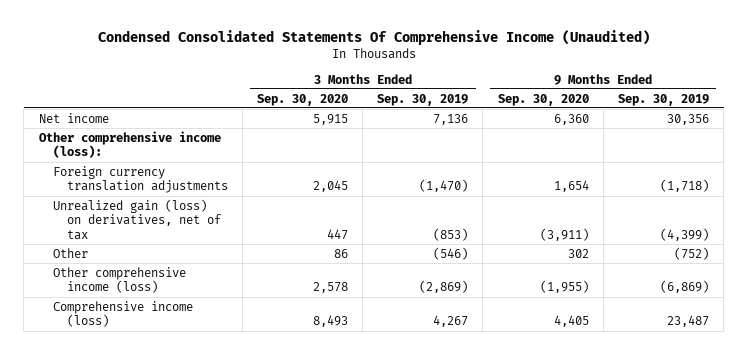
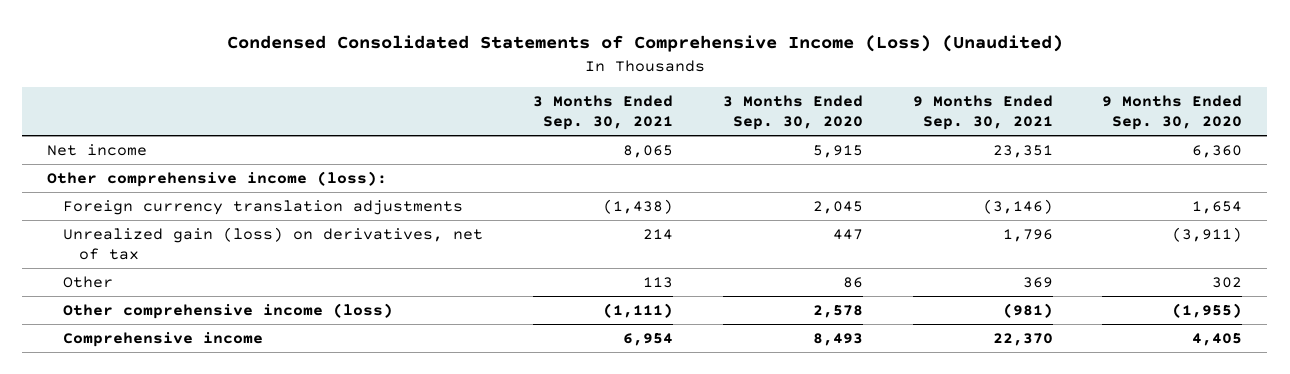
- Condensed Consolidated Statements Of Comprehensive Income (Unaudited)
+ Condensed Consolidated Statements of Comprehensive Income (Loss) (Unaudited)
- | 3 Months Ended Sep. 30, 2020 | 3 Months Ended Sep. 30, 2019 | 9 Months Ended Sep. 30, 2020 | 9 Months Ended Sep. 30, 2019
+ | 3 Months Ended Sep. 30, 2021 | 3 Months Ended Sep. 30, 2020 | 9 Months Ended Sep. 30, 2021 | 9 Months Ended Sep. 30, 2020
- Comprehensive income (loss) | 8,493 | 4,267 | 4,405 | 23,487
+ Comprehensive income | 6,954 | 8,493 | 22,370 | 4,405

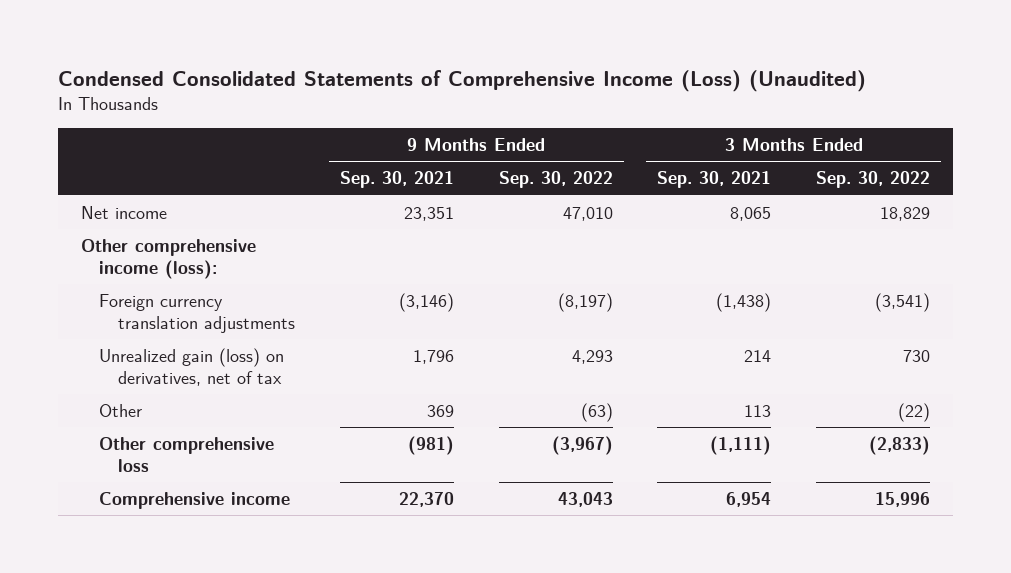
- | 3 Months Ended Sep. 30, 2021 | 3 Months Ended Sep. 30, 2020 | 9 Months Ended Sep. 30, 2021 | 9 Months Ended Sep. 30, 2020
+ | 9 Months Ended Sep. 30, 2021 | 9 Months Ended Sep. 30, 2022 | 3 Months Ended Sep. 30, 2021 | 3 Months Ended Sep. 30, 2022
- Other comprehensive income (loss) | (1,111) | 2,578 | (981) | (1,955)
+ Other comprehensive loss | (981) | (3,967) | (1,111) | (2,833)

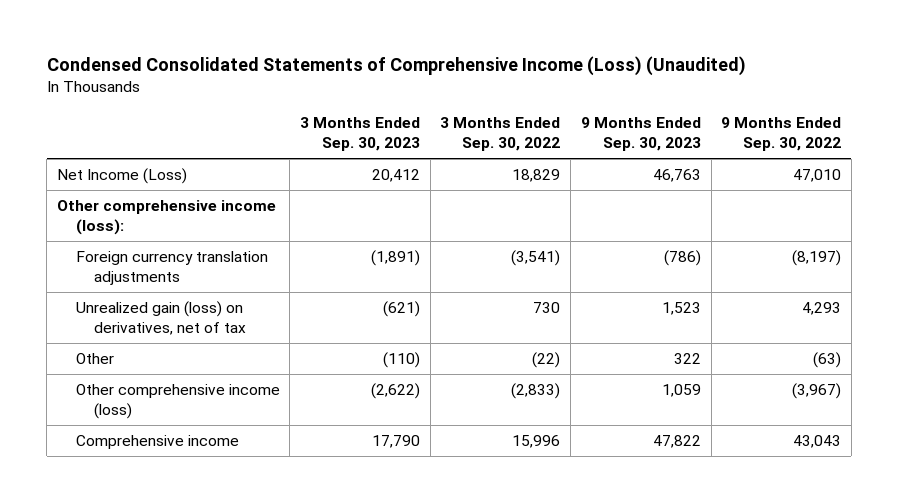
- | 9 Months Ended Sep. 30, 2021 | 9 Months Ended Sep. 30, 2022 | 3 Months Ended Sep. 30, 2021 | 3 Months Ended Sep. 30, 2022
+ | 3 Months Ended Sep. 30, 2023 | 3 Months Ended Sep. 30, 2022 | 9 Months Ended Sep. 30, 2023 | 9 Months Ended Sep. 30, 2022
- Net income | 23,351 | 47,010 | 8,065 | 18,829
+ Net Income (Loss) | 20,412 | 18,829 | 46,763 | 47,010
- Other comprehensive loss | (981) | (3,967) | (1,111) | (2,833)
+ Other comprehensive income (loss) | (2,622) | (2,833) | 1,059 | (3,967)

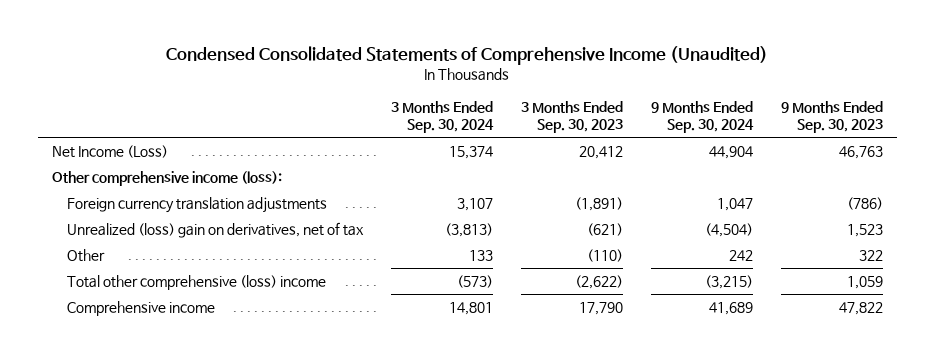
- Condensed Consolidated Statements of Comprehensive Income (Loss) (Unaudited)
+ Condensed Consolidated Statements of Comprehensive Income (Unaudited)
- | 3 Months Ended Sep. 30, 2023 | 3 Months Ended Sep. 30, 2022 | 9 Months Ended Sep. 30, 2023 | 9 Months Ended Sep. 30, 2022
+ | 3 Months Ended Sep. 30, 2024 | 3 Months Ended Sep. 30, 2023 | 9 Months Ended Sep. 30, 2024 | 9 Months Ended Sep. 30, 2023
- Unrealized gain (loss) on derivatives, net of tax | (621) | 730 | 1,523 | 4,293
+ Unrealized (loss) gain on derivatives, net of tax | (3,813) | (621) | (4,504) | 1,523
- Other comprehensive income (loss) | (2,622) | (2,833) | 1,059 | (3,967)
+ Total other comprehensive (loss) income | (573) | (2,622) | (3,215) | 1,059

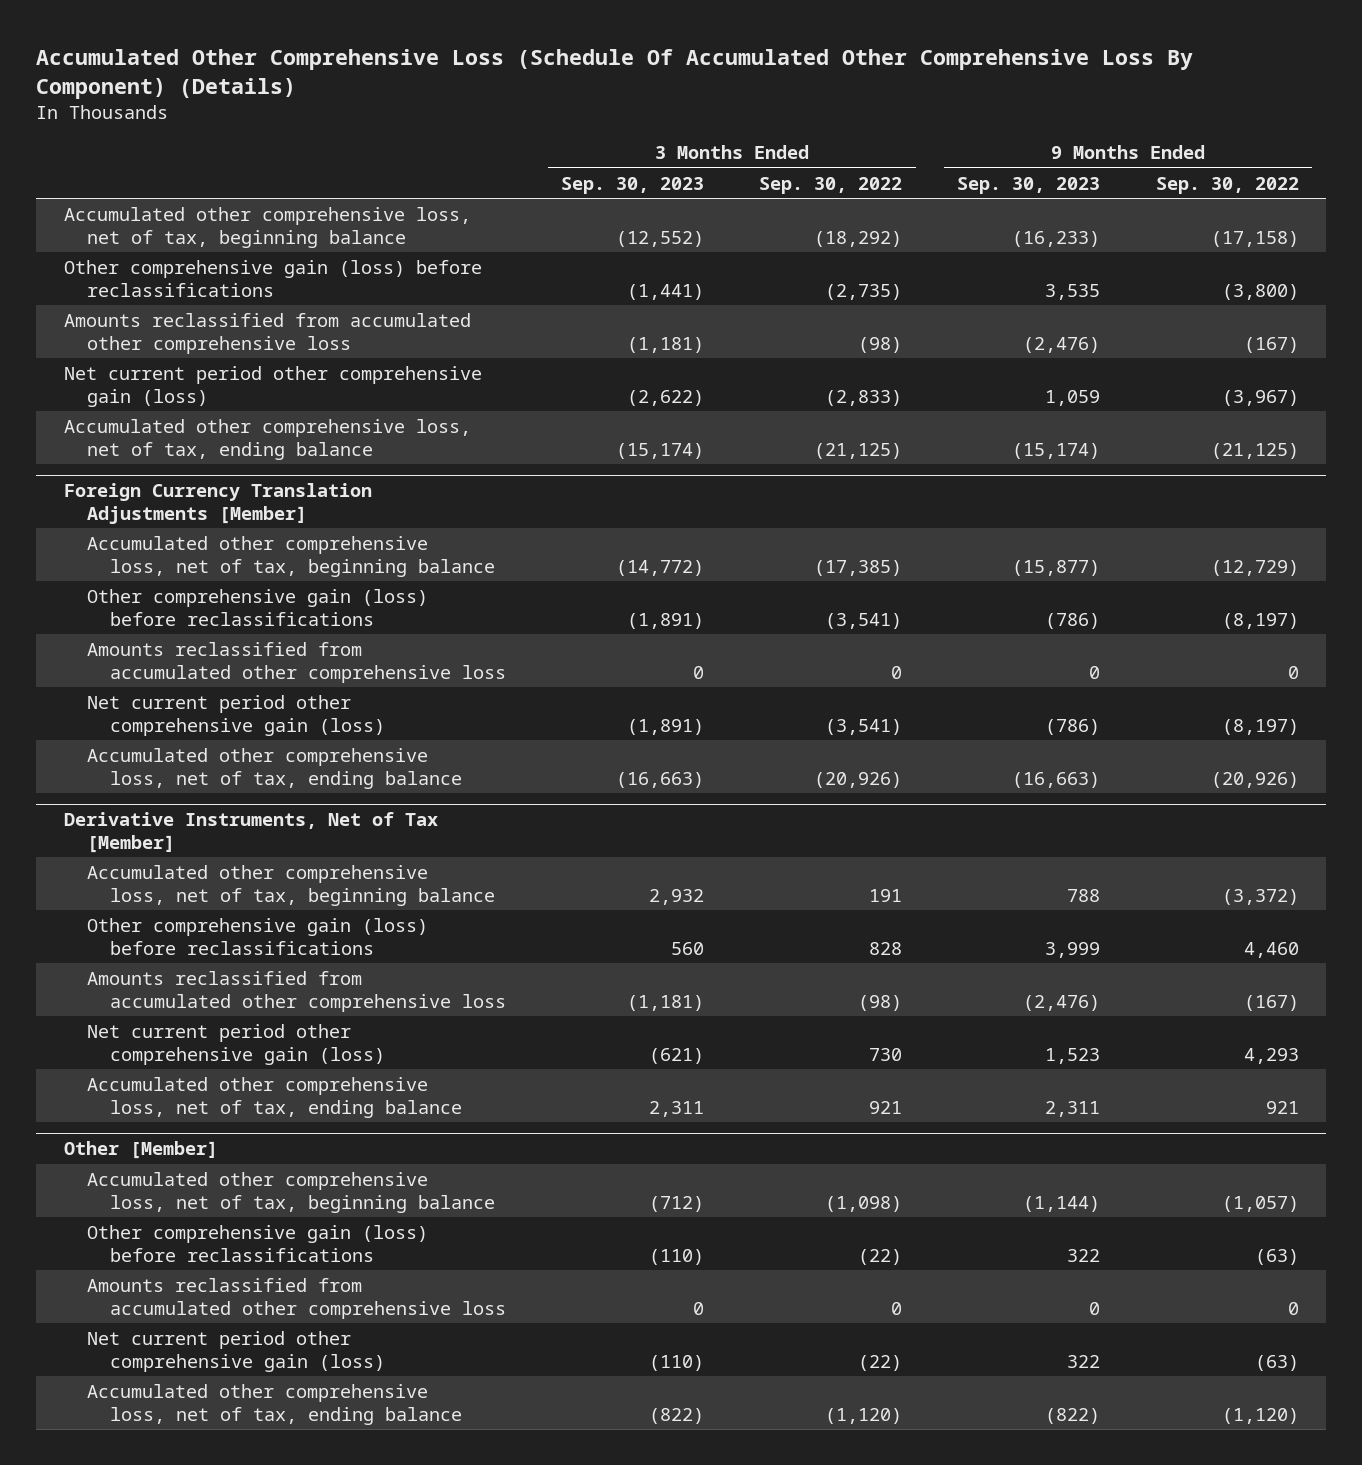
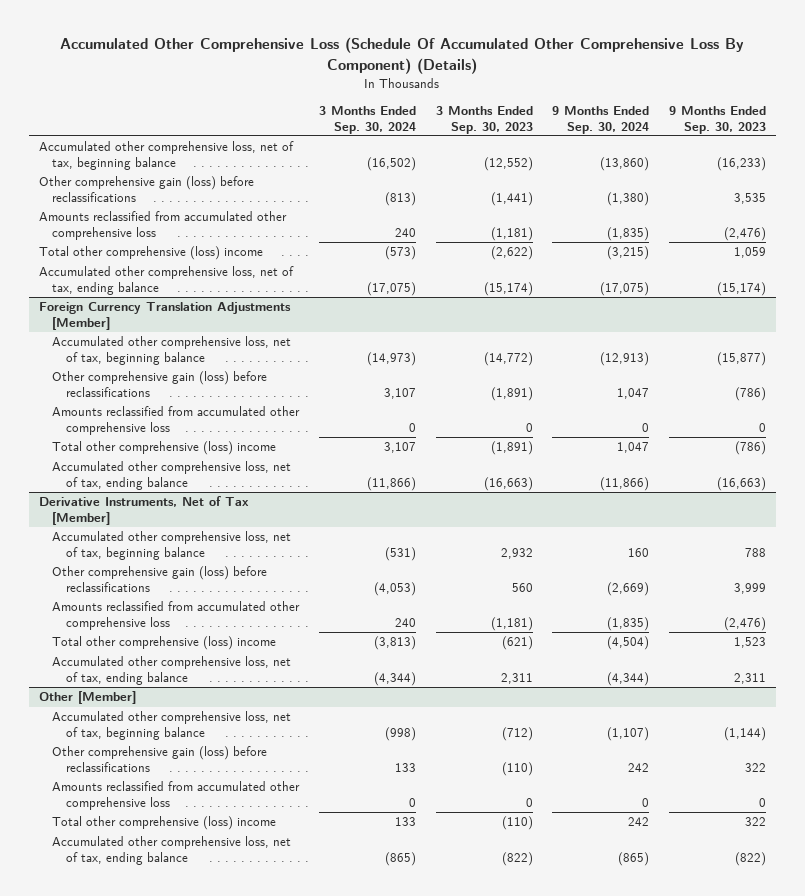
- | 3 Months Ended Sep. 30, 2023 | 3 Months Ended Sep. 30, 2022 | 9 Months Ended Sep. 30, 2023 | 9 Months Ended Sep. 30, 2022
+ | 3 Months Ended Sep. 30, 2024 | 3 Months Ended Sep. 30, 2023 | 9 Months Ended Sep. 30, 2024 | 9 Months Ended Sep. 30, 2023
- Net current period other comprehensive gain (loss) | (2,622) | (2,833) | 1,059 | (3,967)
+ Total other comprehensive (loss) income | (573) | (2,622) | (3,215) | 1,059
@ Foreign Currency Translation Adjustments [Member]
- Net current period other comprehensive gain (loss) | (1,891) | (3,541) | (786) | (8,197)
+ Total other comprehensive (loss) income | 3,107 | (1,891) | 1,047 | (786)
@ Derivative Instruments, Net of Tax [Member]
- Net current period other comprehensive gain (loss) | (621) | 730 | 1,523 | 4,293
+ Total other comprehensive (loss) income | (3,813) | (621) | (4,504) | 1,523
@ Other [Member]
- Net current period other comprehensive gain (loss) | (110) | (22) | 322 | (63)
+ Total other comprehensive (loss) income | 133 | (110) | 242 | 322

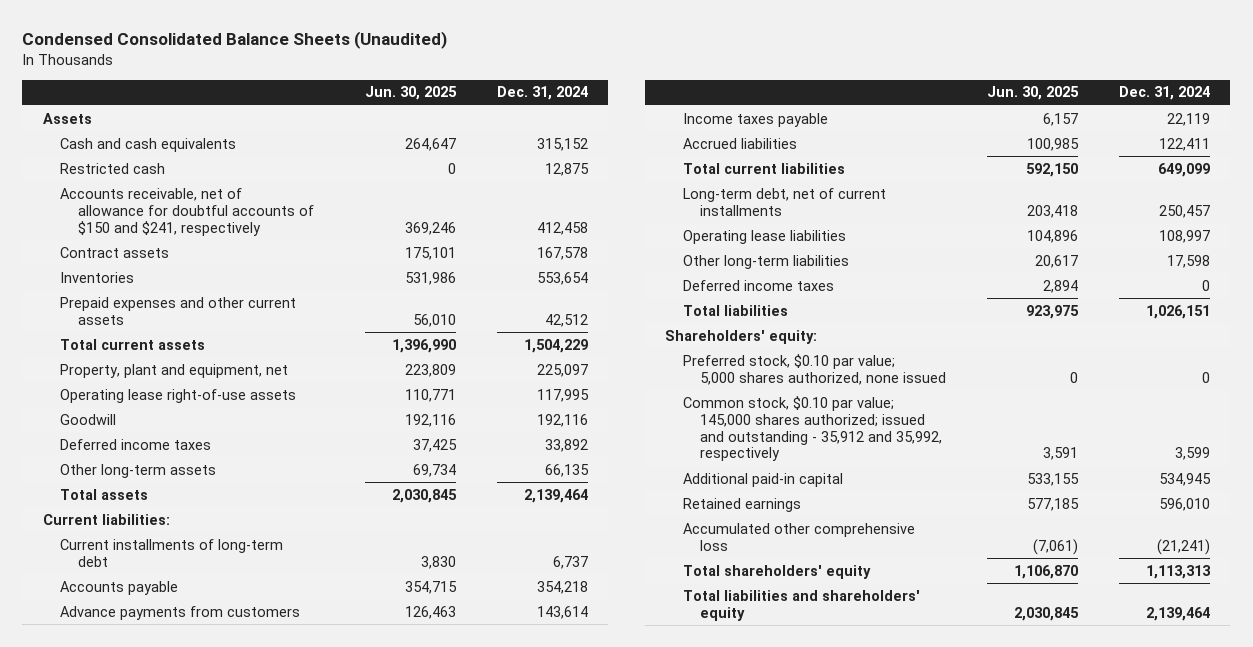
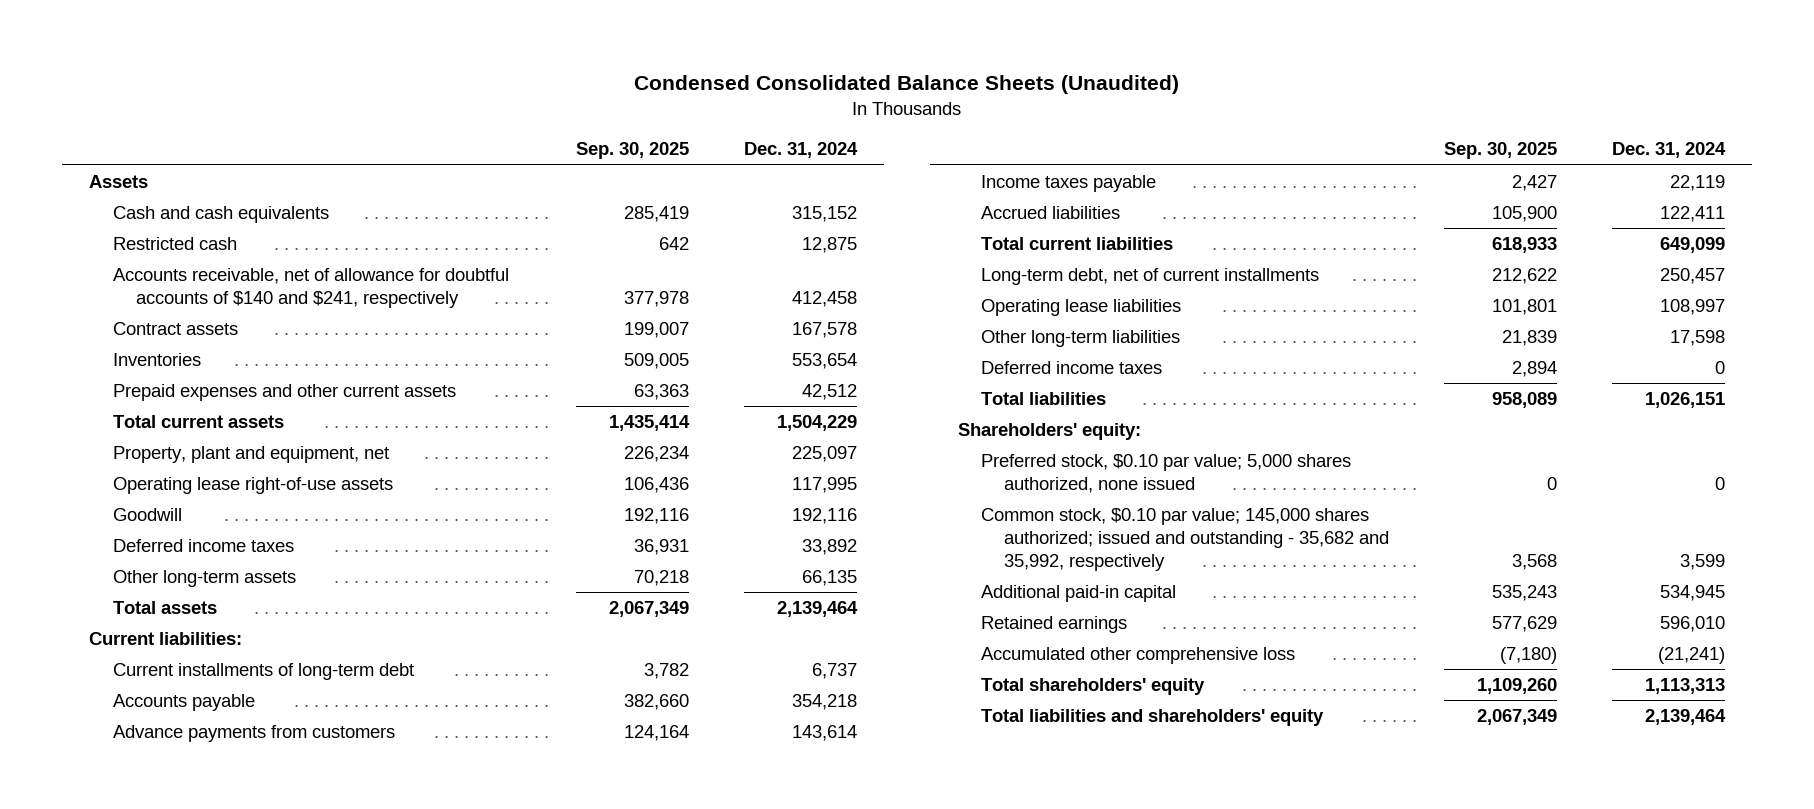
- | Jun. 30, 2025 | Dec. 31, 2024
+ | Sep. 30, 2025 | Dec. 31, 2024
- Accounts receivable, net of allowance for doubtful accounts of $150 and $241, respectively | 369,246 | 412,458
+ Accounts receivable, net of allowance for doubtful accounts of $140 and $241, respectively | 377,978 | 412,458
- Common stock, $0.10 par value; 145,000 shares authorized; issued and outstanding - 35,912 and 35,992, respectively | 3,591 | 3,599
+ Common stock, $0.10 par value; 145,000 shares authorized; issued and outstanding - 35,682 and 35,992, respectively | 3,568 | 3,599

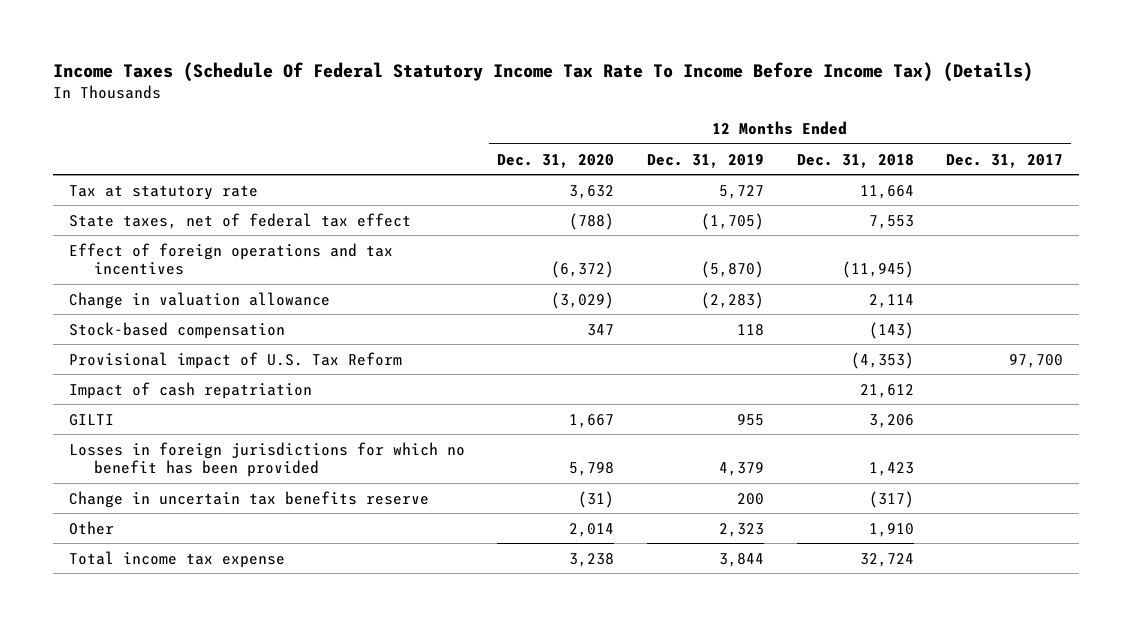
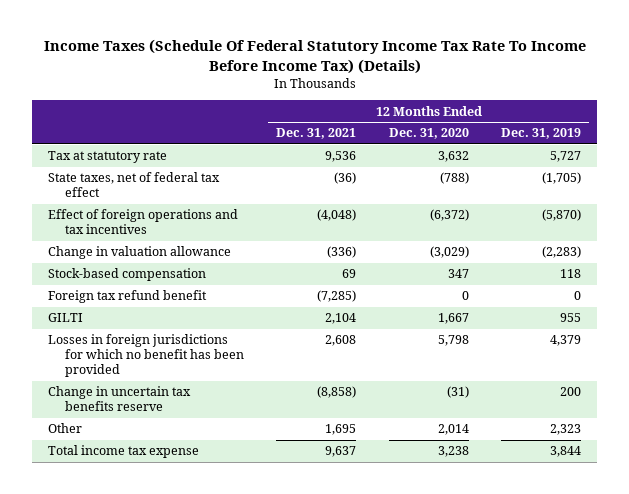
- | 12 Months Ended Dec. 31, 2020 | 12 Months Ended Dec. 31, 2019 | 12 Months Ended Dec. 31, 2018 | 12 Months Ended Dec. 31, 2017
+ | 12 Months Ended Dec. 31, 2021 | 12 Months Ended Dec. 31, 2020 | 12 Months Ended Dec. 31, 2019
- Provisional impact of U.S. Tax Reform | | | (4,353) | 97,700
- Impact of cash repatriation | | | 21,612 |
+ Foreign tax refund benefit | (7,285) | 0 | 0

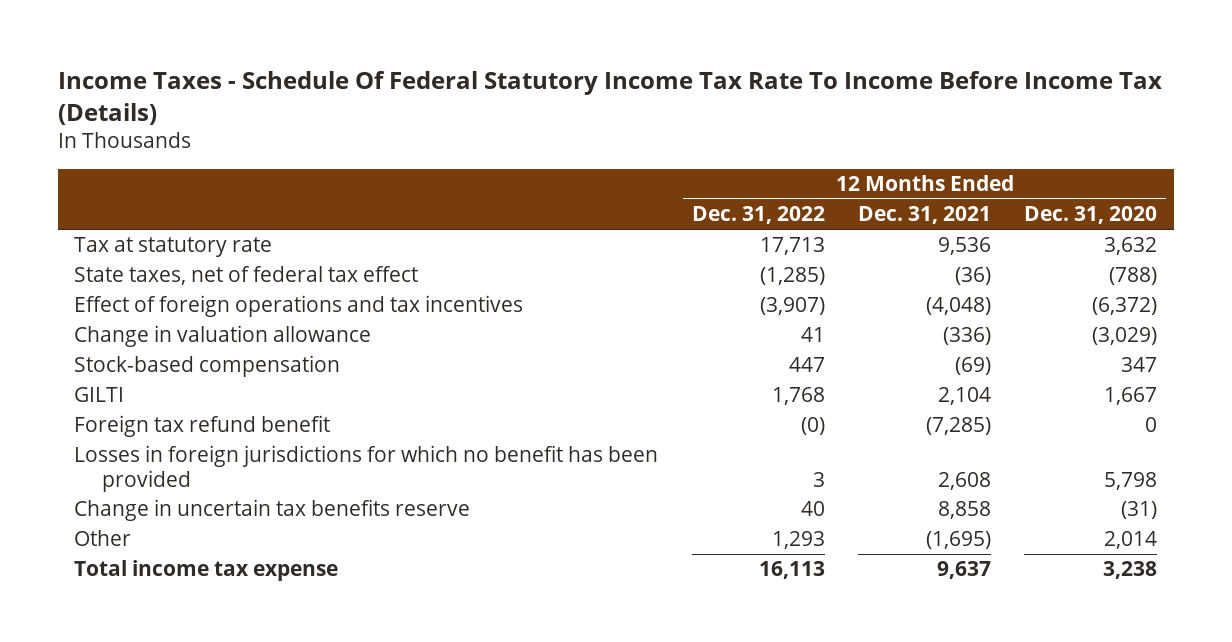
- Income Taxes (Schedule Of Federal Statutory Income Tax Rate To Income Before Income Tax) (Details)
+ Income Taxes - Schedule Of Federal Statutory Income Tax Rate To Income Before Income Tax (Details)
- | 12 Months Ended Dec. 31, 2021 | 12 Months Ended Dec. 31, 2020 | 12 Months Ended Dec. 31, 2019
+ | 12 Months Ended Dec. 31, 2022 | 12 Months Ended Dec. 31, 2021 | 12 Months Ended Dec. 31, 2020
- Stock-based compensation | 69 | 347 | 118
+ Stock-based compensation | 447 | (69) | 347
moved down: Foreign tax refund benefit | (0) | (7,285) | 0
- Change in uncertain tax benefits reserve | (8,858) | (31) | 200
- Other | 1,695 | 2,014 | 2,323
+ Change in uncertain tax benefits reserve | 40 | 8,858 | (31)
+ Other | 1,293 | (1,695) | 2,014

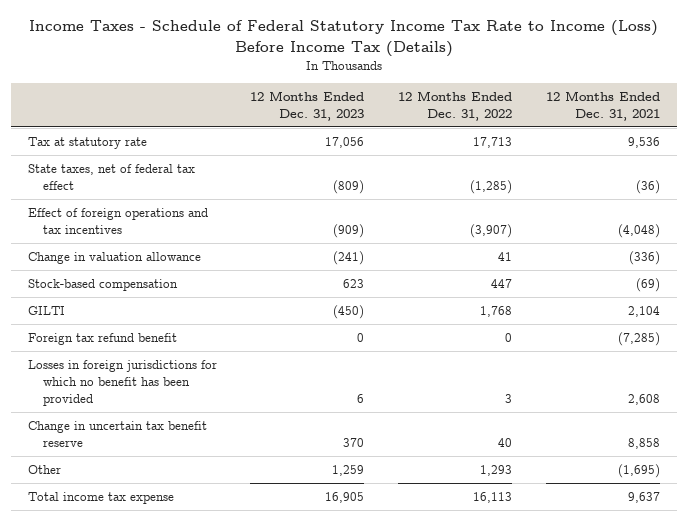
- Income Taxes - Schedule Of Federal Statutory Income Tax Rate To Income Before Income Tax (Details)
+ Income Taxes - Schedule of Federal Statutory Income Tax Rate to Income (Loss) Before Income Tax (Details)
- | 12 Months Ended Dec. 31, 2022 | 12 Months Ended Dec. 31, 2021 | 12 Months Ended Dec. 31, 2020
+ | 12 Months Ended Dec. 31, 2023 | 12 Months Ended Dec. 31, 2022 | 12 Months Ended Dec. 31, 2021
- Foreign tax refund benefit | (0) | (7,285) | 0
+ Foreign tax refund benefit | 0 | 0 | (7,285)
- Change in uncertain tax benefits reserve | 40 | 8,858 | (31)
+ Change in uncertain tax benefit reserve | 370 | 40 | 8,858

